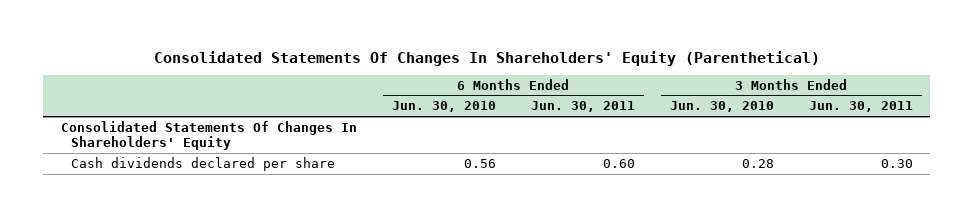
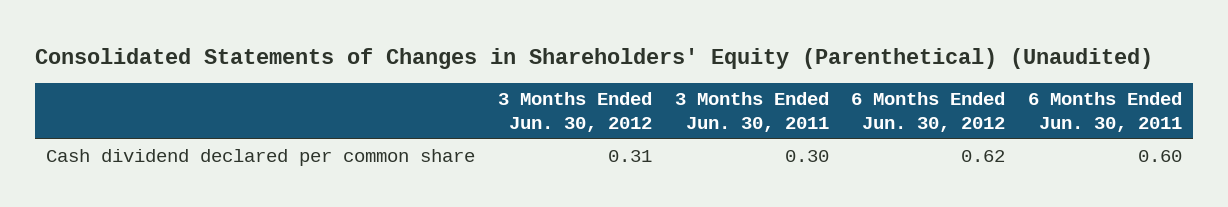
- Consolidated Statements Of Changes In Shareholders' Equity (Parenthetical)
+ Consolidated Statements of Changes in Shareholders' Equity (Parenthetical) (Unaudited)
- | 6 Months Ended Jun. 30, 2010 | 6 Months Ended Jun. 30, 2011 | 3 Months Ended Jun. 30, 2010 | 3 Months Ended Jun. 30, 2011
+ | 3 Months Ended Jun. 30, 2012 | 3 Months Ended Jun. 30, 2011 | 6 Months Ended Jun. 30, 2012 | 6 Months Ended Jun. 30, 2011
- Consolidated Statements Of Changes In Shareholders' Equity
- Cash dividends declared per share | 0.56 | 0.60 | 0.28 | 0.30
+ Cash dividend declared per common share | 0.31 | 0.30 | 0.62 | 0.60

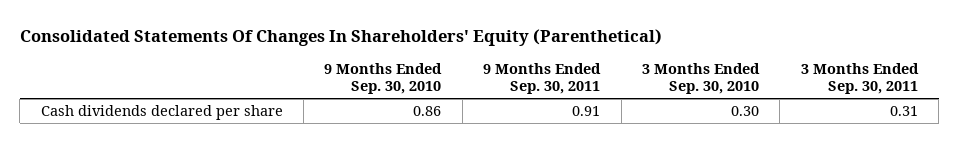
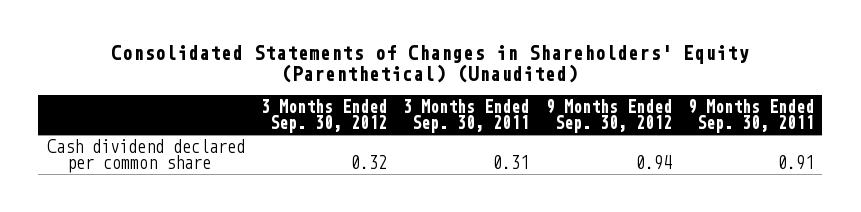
- Consolidated Statements Of Changes In Shareholders' Equity (Parenthetical)
+ Consolidated Statements of Changes in Shareholders' Equity (Parenthetical) (Unaudited)
- | 9 Months Ended Sep. 30, 2010 | 9 Months Ended Sep. 30, 2011 | 3 Months Ended Sep. 30, 2010 | 3 Months Ended Sep. 30, 2011
+ | 3 Months Ended Sep. 30, 2012 | 3 Months Ended Sep. 30, 2011 | 9 Months Ended Sep. 30, 2012 | 9 Months Ended Sep. 30, 2011
- Cash dividends declared per share | 0.86 | 0.91 | 0.30 | 0.31
+ Cash dividend declared per common share | 0.32 | 0.31 | 0.94 | 0.91

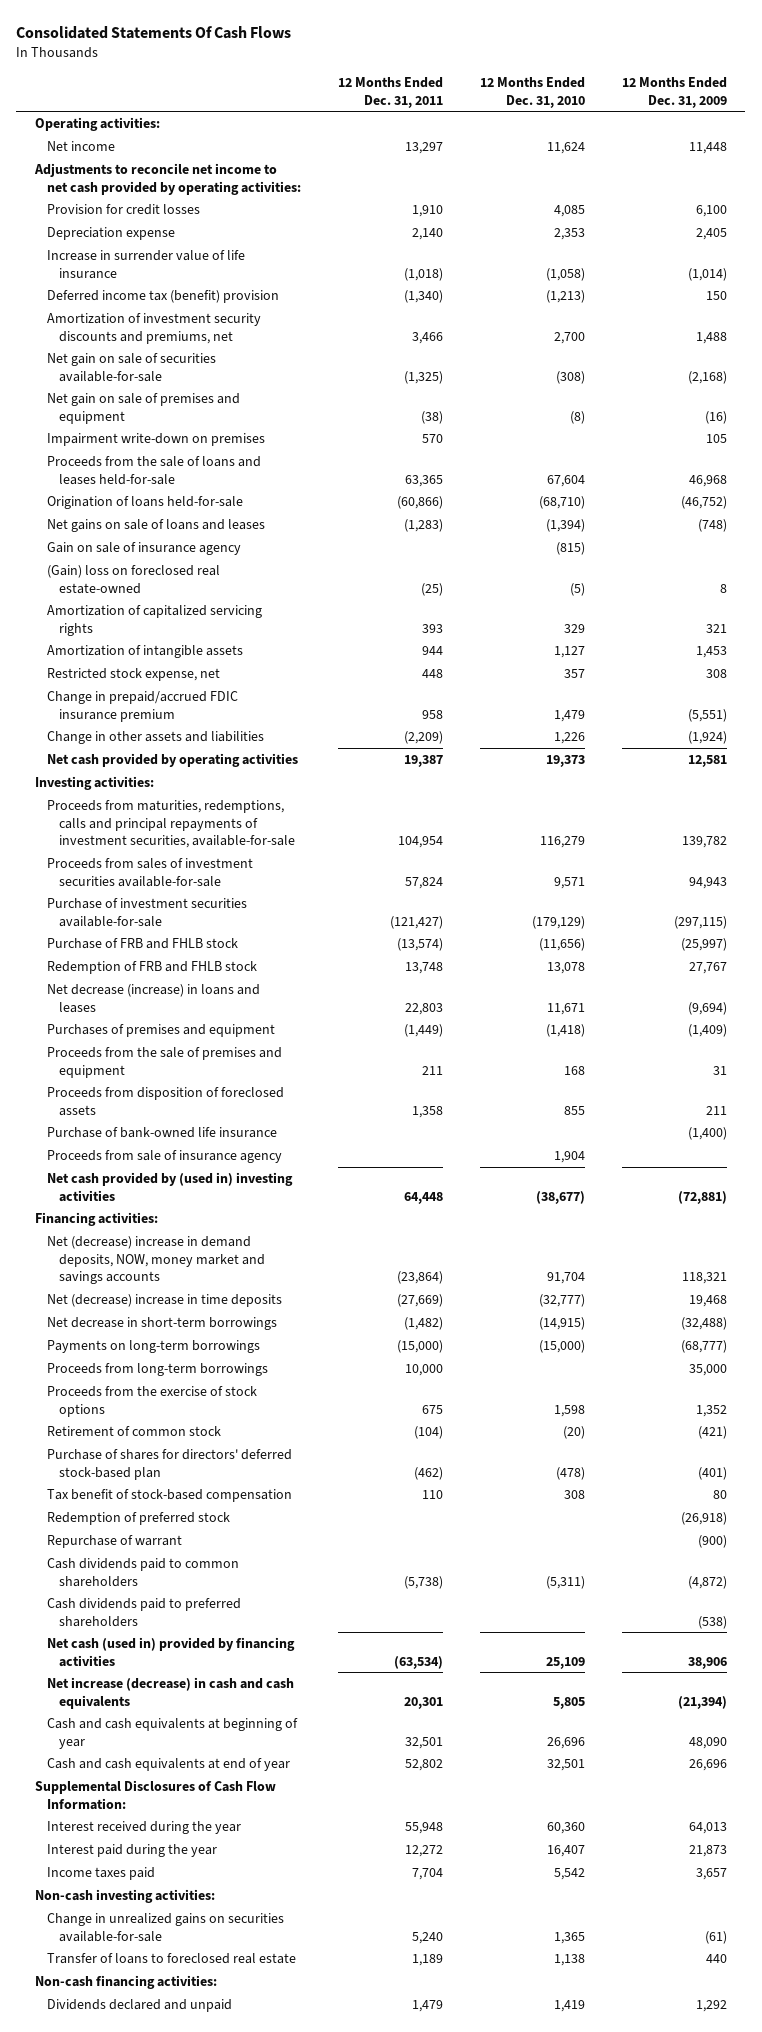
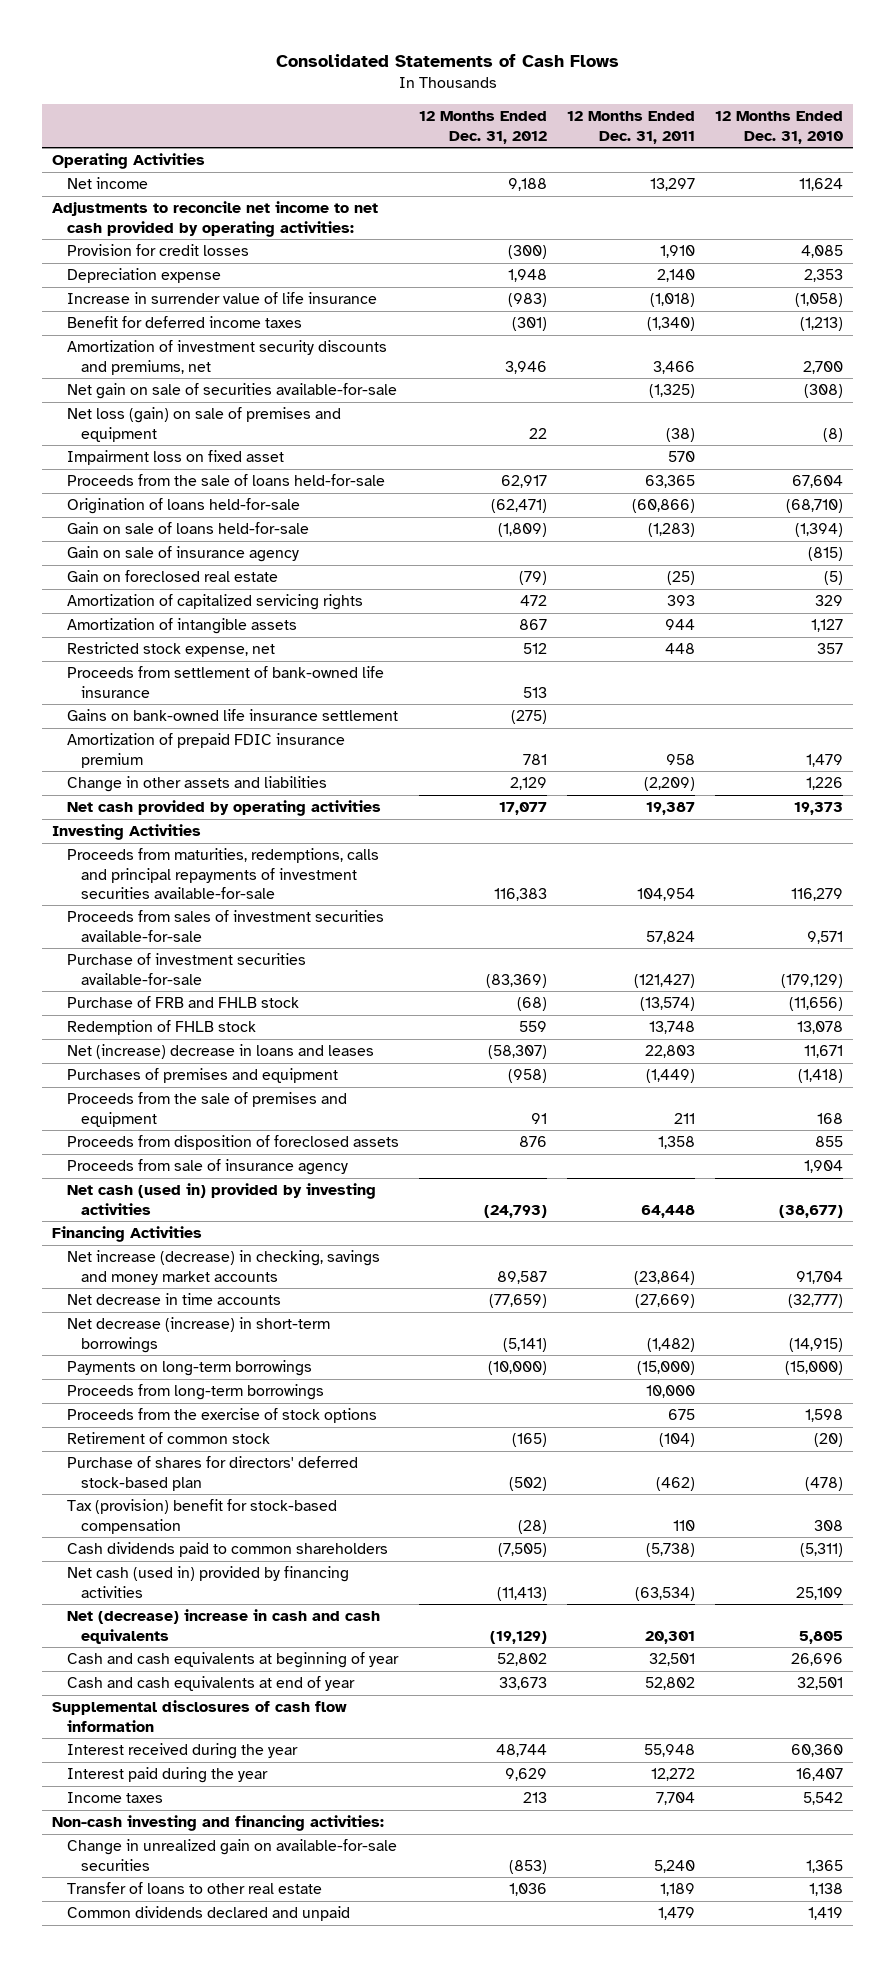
- Consolidated Statements Of Cash Flows
+ Consolidated Statements of Cash Flows
- | 12 Months Ended Dec. 31, 2011 | 12 Months Ended Dec. 31, 2010 | 12 Months Ended Dec. 31, 2009
+ | 12 Months Ended Dec. 31, 2012 | 12 Months Ended Dec. 31, 2011 | 12 Months Ended Dec. 31, 2010
- Operating activities:
+ Operating Activities
- Deferred income tax (benefit) provision | (1,340) | (1,213) | 150
+ Benefit for deferred income taxes | (301) | (1,340) | (1,213)
- Net gain on sale of premises and equipment | (38) | (8) | (16)
- Impairment write-down on premises | 570 | | 105
- Proceeds from the sale of loans and leases held-for-sale | 63,365 | 67,604 | 46,968
+ Net loss (gain) on sale of premises and equipment | 22 | (38) | (8)
+ Impairment loss on fixed asset | | 570 |
+ Proceeds from the sale of loans held-for-sale | 62,917 | 63,365 | 67,604
- Net gains on sale of loans and leases | (1,283) | (1,394) | (748)
+ Gain on sale of loans held-for-sale | (1,809) | (1,283) | (1,394)
- (Gain) loss on foreclosed real estate-owned | (25) | (5) | 8
+ Gain on foreclosed real estate | (79) | (25) | (5)
- Change in prepaid/accrued FDIC insurance premium | 958 | 1,479 | (5,551)
+ Proceeds from settlement of bank-owned life insurance | 513 | |
+ Gains on bank-owned life insurance settlement | (275) | |
+ Amortization of prepaid FDIC insurance premium | 781 | 958 | 1,479
- Investing activities:
- Proceeds from maturities, redemptions, calls and principal repayments of investment securities, available-for-sale | 104,954 | 116,279 | 139,782
+ Investing Activities
+ Proceeds from maturities, redemptions, calls and principal repayments of investment securities available-for-sale | 116,383 | 104,954 | 116,279
- Redemption of FRB and FHLB stock | 13,748 | 13,078 | 27,767
- Net decrease (increase) in loans and leases | 22,803 | 11,671 | (9,694)
+ Redemption of FHLB stock | 559 | 13,748 | 13,078
+ Net (increase) decrease in loans and leases | (58,307) | 22,803 | 11,671
- Purchase of bank-owned life insurance | | | (1,400)
- Net cash provided by (used in) investing activities | 64,448 | (38,677) | (72,881)
- Financing activities:
- Net (decrease) increase in demand deposits, NOW, money market and savings accounts | (23,864) | 91,704 | 118,321
- Net (decrease) increase in time deposits | (27,669) | (32,777) | 19,468
- Net decrease in short-term borrowings | (1,482) | (14,915) | (32,488)
+ Net cash (used in) provided by investing activities | (24,793) | 64,448 | (38,677)
+ Financing Activities
+ Net increase (decrease) in checking, savings and money market accounts | 89,587 | (23,864) | 91,704
+ Net decrease in time accounts | (77,659) | (27,669) | (32,777)
+ Net decrease (increase) in short-term borrowings | (5,141) | (1,482) | (14,915)
- Tax benefit of stock-based compensation | 110 | 308 | 80
- Redemption of preferred stock | | | (26,918)
- Repurchase of warrant | | | (900)
+ Tax (provision) benefit for stock-based compensation | (28) | 110 | 308
- Cash dividends paid to preferred shareholders | | | (538)
- Net increase (decrease) in cash and cash equivalents | 20,301 | 5,805 | (21,394)
+ Net (decrease) increase in cash and cash equivalents | (19,129) | 20,301 | 5,805
- Supplemental Disclosures of Cash Flow Information:
+ Supplemental disclosures of cash flow information
- Income taxes paid | 7,704 | 5,542 | 3,657
- Non-cash investing activities:
- Change in unrealized gains on securities available-for-sale | 5,240 | 1,365 | (61)
- Transfer of loans to foreclosed real estate | 1,189 | 1,138 | 440
- Non-cash financing activities:
- Dividends declared and unpaid | 1,479 | 1,419 | 1,292
+ Income taxes | 213 | 7,704 | 5,542
+ Non-cash investing and financing activities:
+ Change in unrealized gain on available-for-sale securities | (853) | 5,240 | 1,365
+ Transfer of loans to other real estate | 1,036 | 1,189 | 1,138
+ Common dividends declared and unpaid | | 1,479 | 1,419

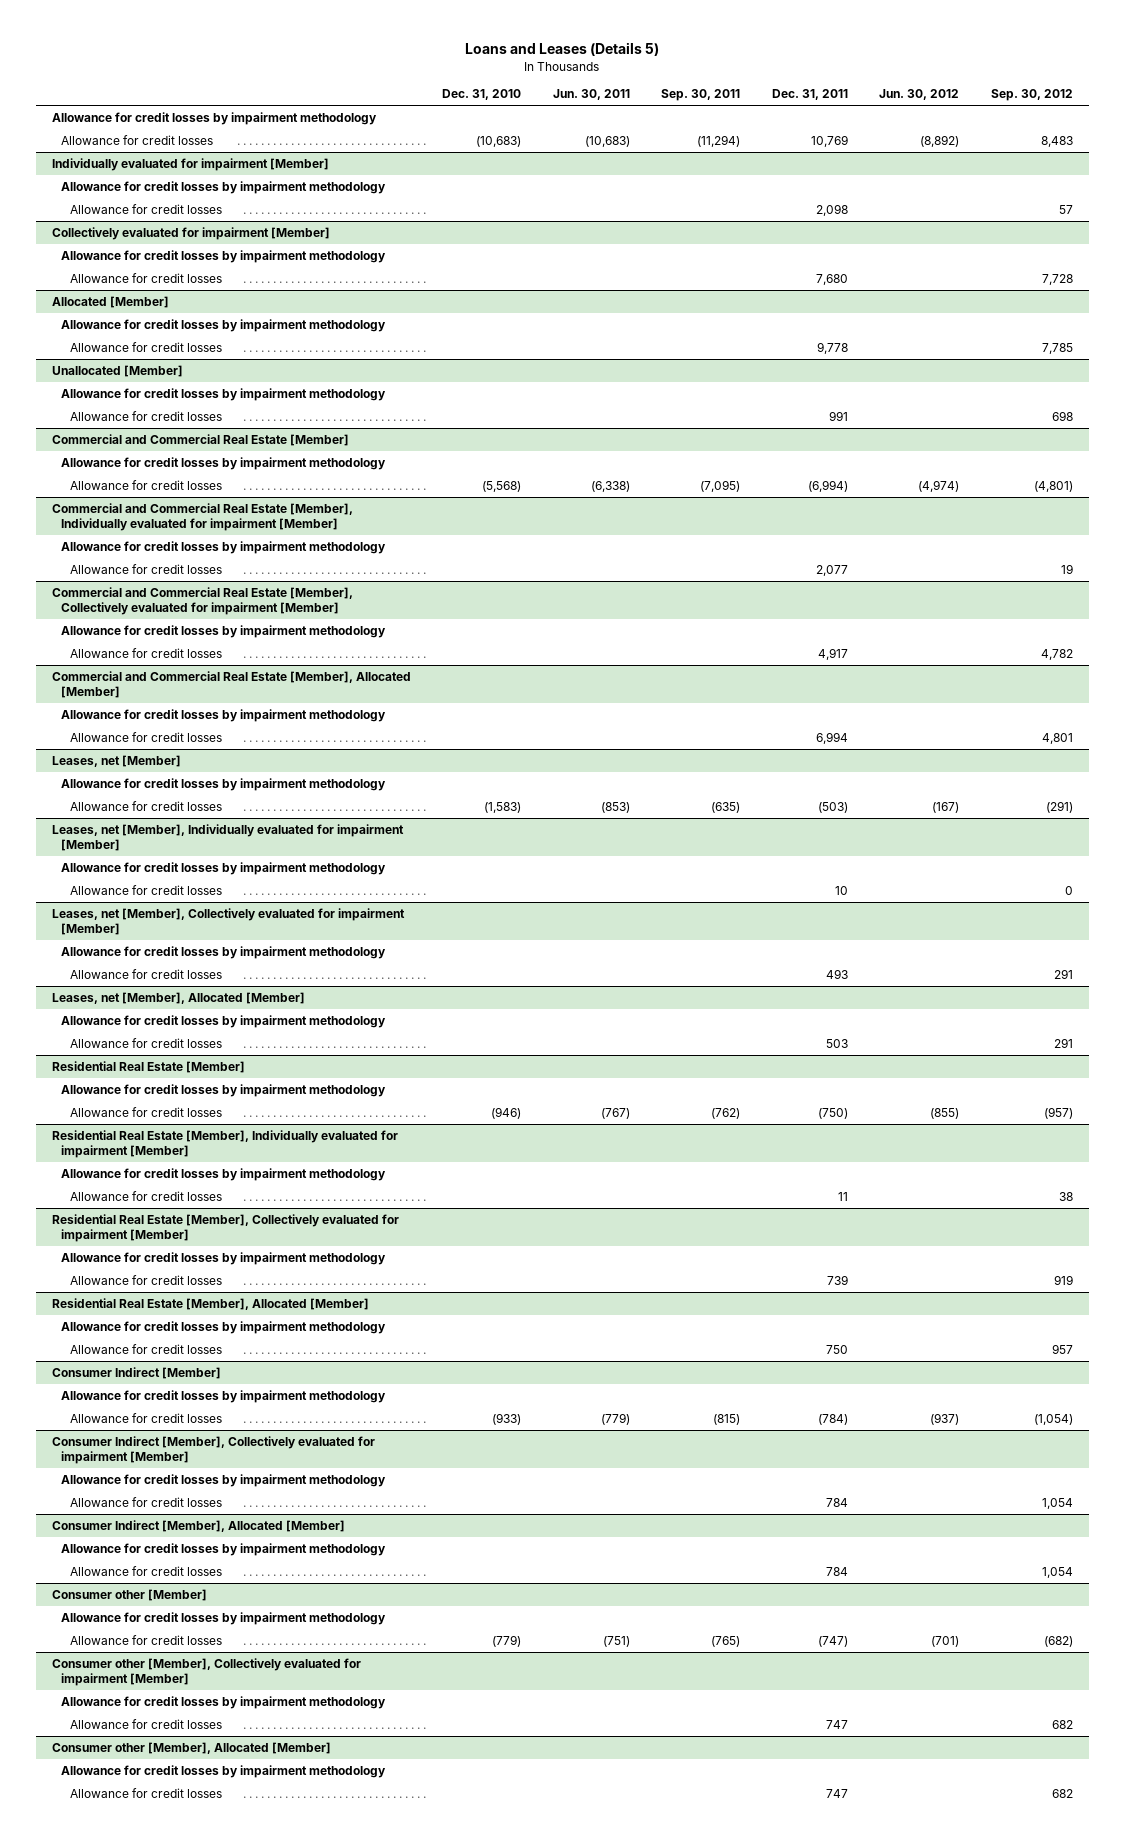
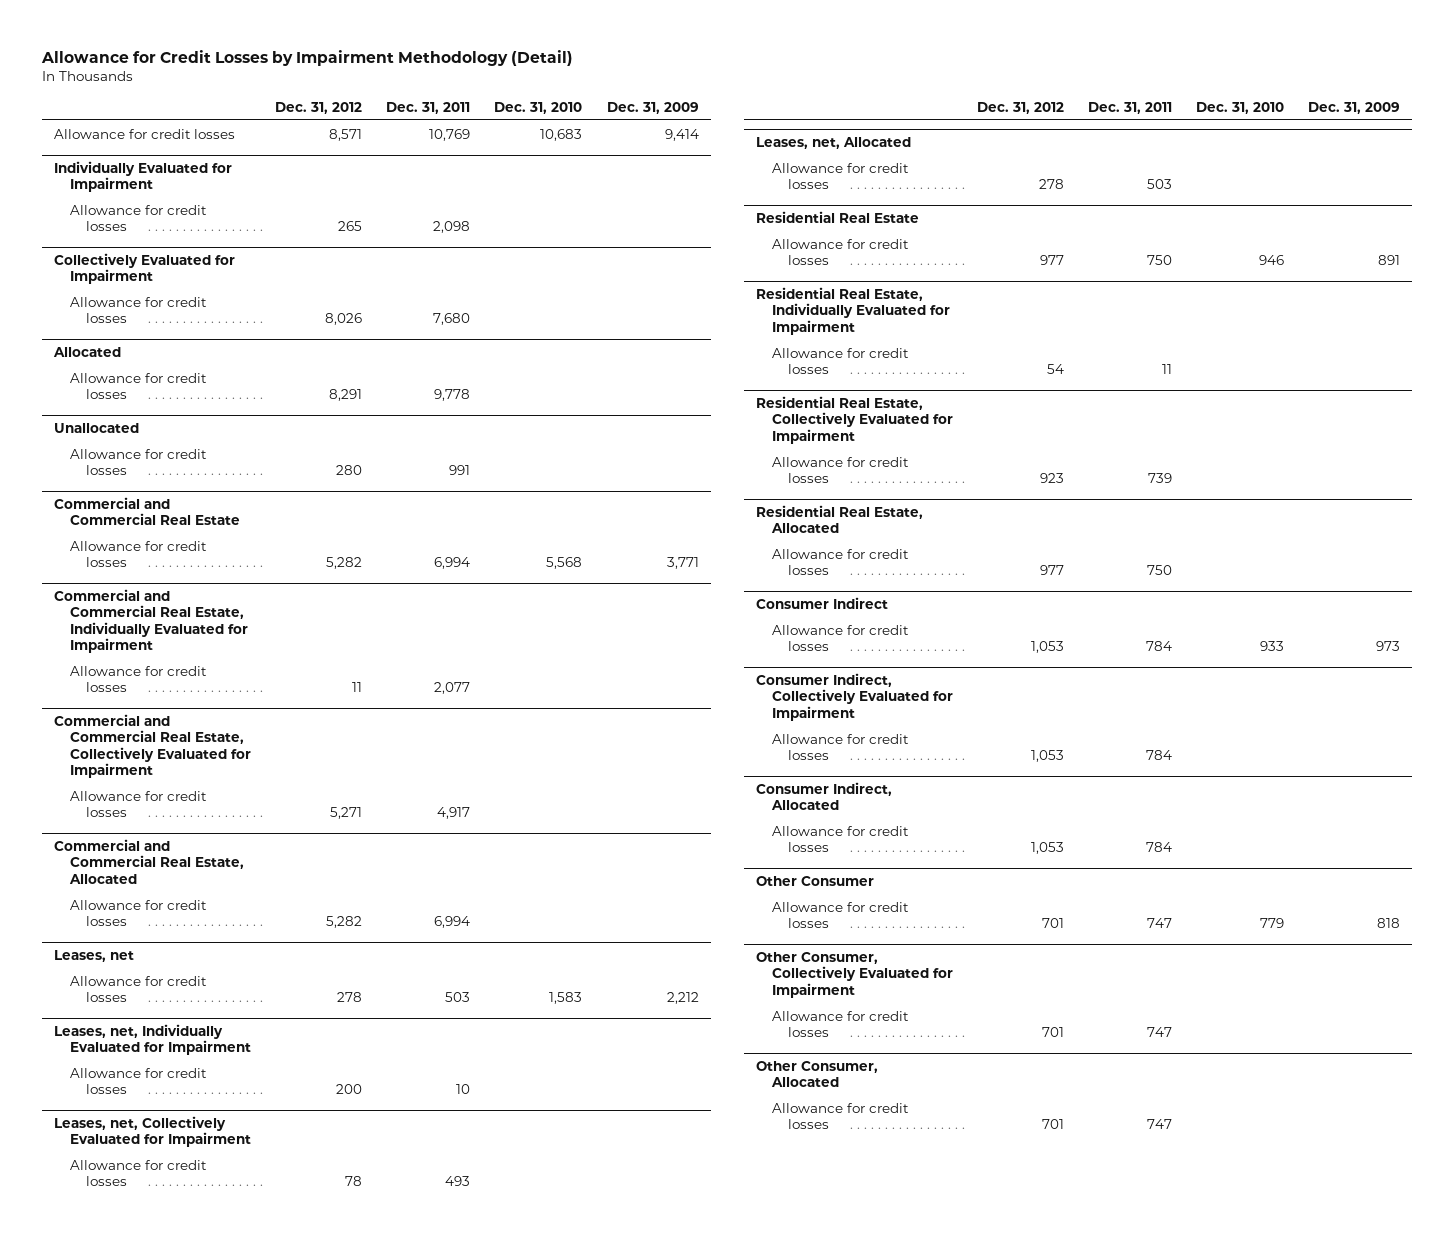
- Loans and Leases (Details 5)
+ Allowance for Credit Losses by Impairment Methodology (Detail)
- | Dec. 31, 2010 | Jun. 30, 2011 | Sep. 30, 2011 | Dec. 31, 2011 | Jun. 30, 2012 | Sep. 30, 2012
+ | Dec. 31, 2012 | Dec. 31, 2011 | Dec. 31, 2010 | Dec. 31, 2009
- Allowance for credit losses by impairment methodology
- Allowance for credit losses | (10,683) | (10,683) | (11,294) | 10,769 | (8,892) | 8,483
- Individually evaluated for impairment [Member]
- Allowance for credit losses by impairment methodology
+ Allowance for credit losses | 8,571 | 10,769 | 10,683 | 9,414
+ Individually Evaluated for Impairment
- Collectively evaluated for impairment [Member]
- Allowance for credit losses by impairment methodology
+ Collectively Evaluated for Impairment
- Allocated [Member]
- Allowance for credit losses by impairment methodology
+ Allocated
- Unallocated [Member]
- Allowance for credit losses by impairment methodology
+ Unallocated
- Commercial and Commercial Real Estate [Member]
- Allowance for credit losses by impairment methodology
- Allowance for credit losses | (5,568) | (6,338) | (7,095) | (6,994) | (4,974) | (4,801)
- Commercial and Commercial Real Estate [Member], Individually evaluated for impairment [Member]
- Allowance for credit losses by impairment methodology
+ Commercial and Commercial Real Estate
+ Allowance for credit losses | 5,282 | 6,994 | 5,568 | 3,771
+ Commercial and Commercial Real Estate, Individually Evaluated for Impairment
- Commercial and Commercial Real Estate [Member], Collectively evaluated for impairment [Member]
- Allowance for credit losses by impairment methodology
+ Commercial and Commercial Real Estate, Collectively Evaluated for Impairment
- Commercial and Commercial Real Estate [Member], Allocated [Member]
- Allowance for credit losses by impairment methodology
+ Commercial and Commercial Real Estate, Allocated
- Leases, net [Member]
- Allowance for credit losses by impairment methodology
- Allowance for credit losses | (1,583) | (853) | (635) | (503) | (167) | (291)
- Leases, net [Member], Individually evaluated for impairment [Member]
- Allowance for credit losses by impairment methodology
+ Leases, net
+ Allowance for credit losses | 278 | 503 | 1,583 | 2,212
+ Leases, net, Individually Evaluated for Impairment
- Leases, net [Member], Collectively evaluated for impairment [Member]
- Allowance for credit losses by impairment methodology
+ Leases, net, Collectively Evaluated for Impairment
- Leases, net [Member], Allocated [Member]
- Allowance for credit losses by impairment methodology
+ Leases, net, Allocated
- Residential Real Estate [Member]
- Allowance for credit losses by impairment methodology
- Allowance for credit losses | (946) | (767) | (762) | (750) | (855) | (957)
- Residential Real Estate [Member], Individually evaluated for impairment [Member]
- Allowance for credit losses by impairment methodology
+ Residential Real Estate
+ Allowance for credit losses | 977 | 750 | 946 | 891
+ Residential Real Estate, Individually Evaluated for Impairment
- Residential Real Estate [Member], Collectively evaluated for impairment [Member]
- Allowance for credit losses by impairment methodology
+ Residential Real Estate, Collectively Evaluated for Impairment
- Residential Real Estate [Member], Allocated [Member]
- Allowance for credit losses by impairment methodology
+ Residential Real Estate, Allocated
- Consumer Indirect [Member]
- Allowance for credit losses by impairment methodology
- Allowance for credit losses | (933) | (779) | (815) | (784) | (937) | (1,054)
- Consumer Indirect [Member], Collectively evaluated for impairment [Member]
- Allowance for credit losses by impairment methodology
+ Consumer Indirect
+ Allowance for credit losses | 1,053 | 784 | 933 | 973
+ Consumer Indirect, Collectively Evaluated for Impairment
- Consumer Indirect [Member], Allocated [Member]
- Allowance for credit losses by impairment methodology
+ Consumer Indirect, Allocated
- Consumer other [Member]
- Allowance for credit losses by impairment methodology
- Allowance for credit losses | (779) | (751) | (765) | (747) | (701) | (682)
- Consumer other [Member], Collectively evaluated for impairment [Member]
- Allowance for credit losses by impairment methodology
+ Other Consumer
+ Allowance for credit losses | 701 | 747 | 779 | 818
+ Other Consumer, Collectively Evaluated for Impairment
- Consumer other [Member], Allocated [Member]
- Allowance for credit losses by impairment methodology
+ Other Consumer, Allocated

